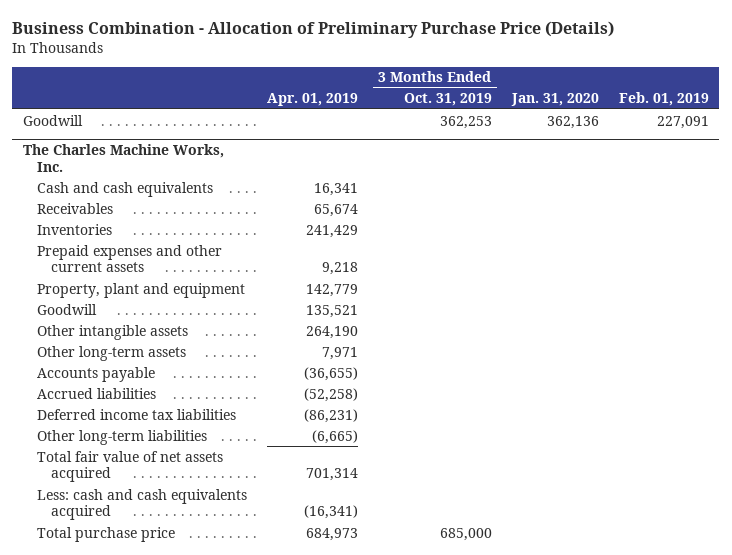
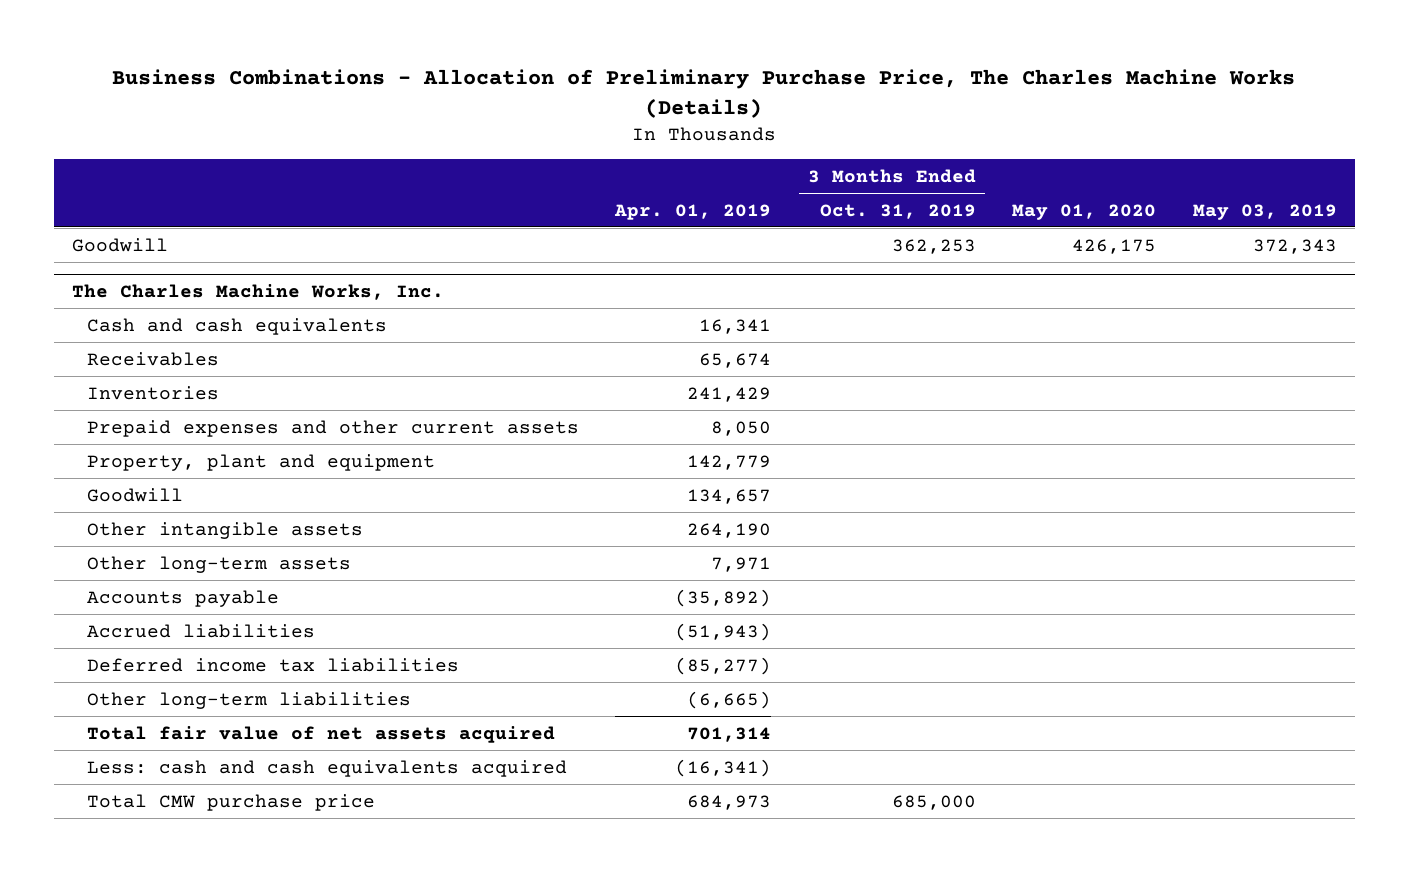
- Business Combination - Allocation of Preliminary Purchase Price (Details)
+ Business Combinations - Allocation of Preliminary Purchase Price, The Charles Machine Works (Details)
- | Apr. 01, 2019 | 3 Months Ended Oct. 31, 2019 | Jan. 31, 2020 | Feb. 01, 2019
+ | Apr. 01, 2019 | 3 Months Ended Oct. 31, 2019 | May 01, 2020 | May 03, 2019
@ The Charles Machine Works, Inc.
- Prepaid expenses and other current assets | 9,218 | | |
+ Prepaid expenses and other current assets | 8,050 | | |
- Goodwill | 135,521 | | |
+ Goodwill | 134,657 | | |
- Accounts payable | (36,655) | | |
- Accrued liabilities | (52,258) | | |
- Deferred income tax liabilities | (86,231) | | |
+ Accounts payable | (35,892) | | |
+ Accrued liabilities | (51,943) | | |
+ Deferred income tax liabilities | (85,277) | | |
- Total purchase price | 684,973 | 685,000 | |
+ Total CMW purchase price | 684,973 | 685,000 | |

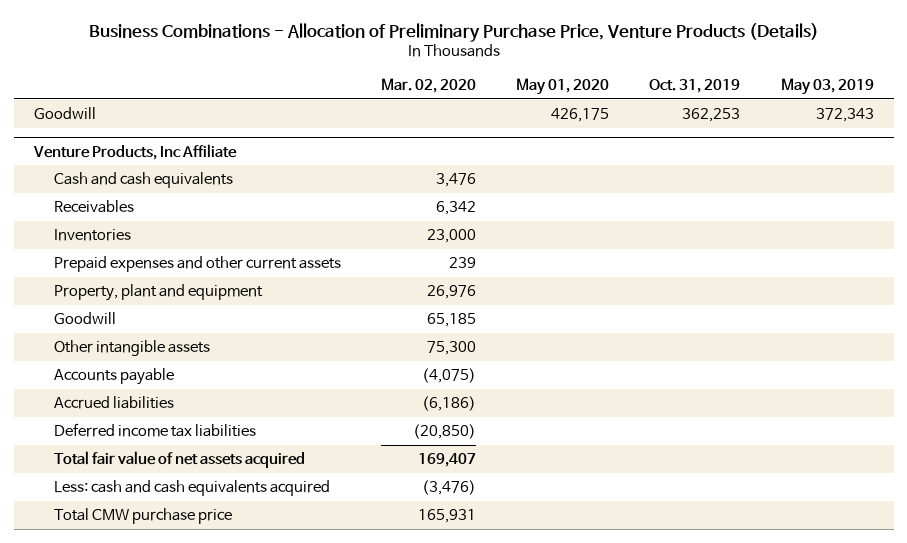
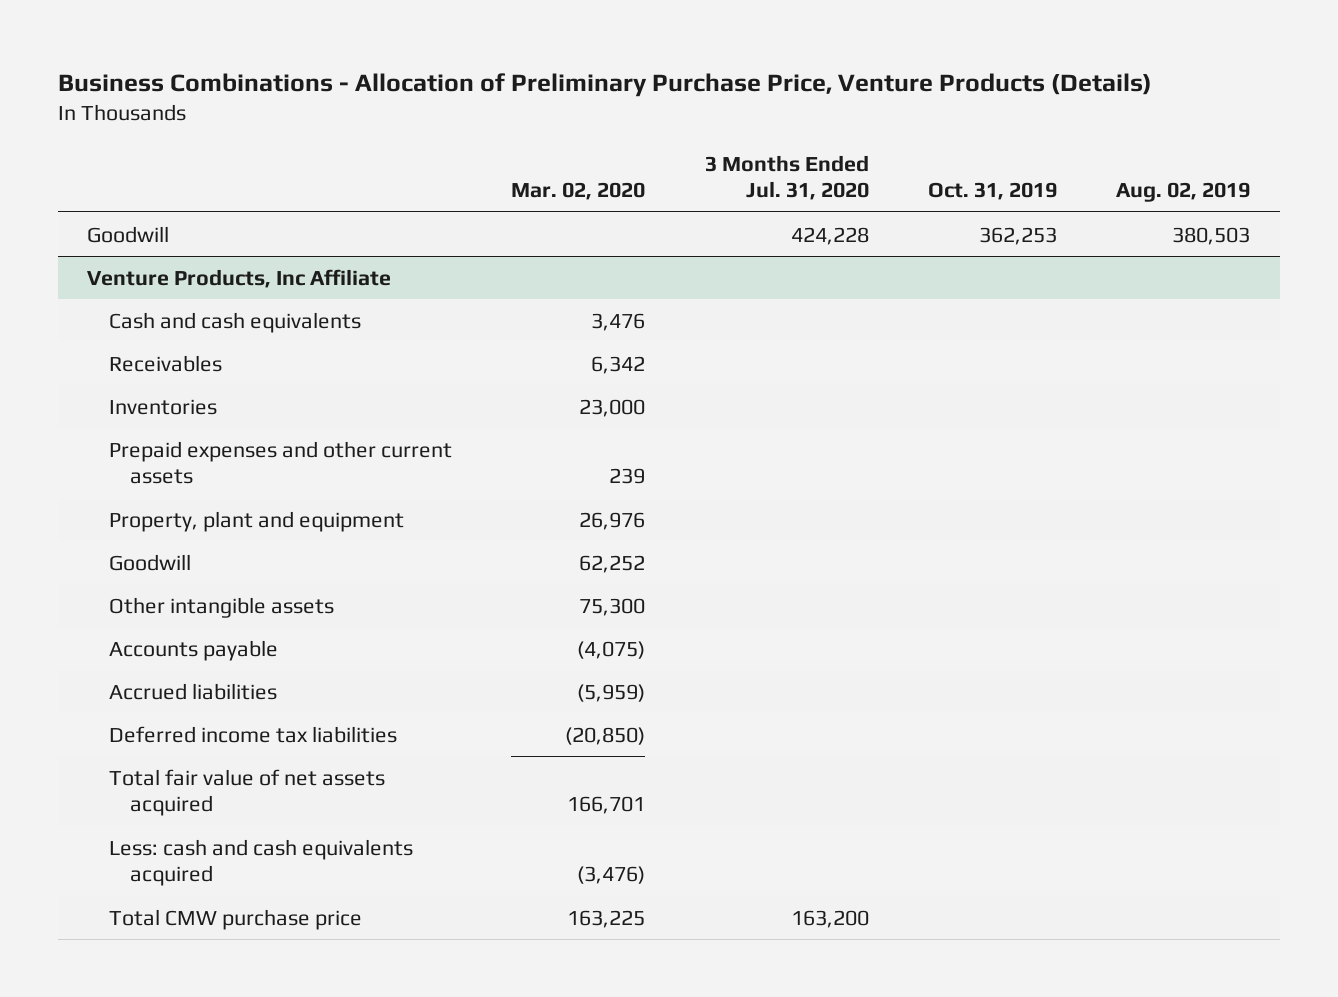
- | Mar. 02, 2020 | May 01, 2020 | Oct. 31, 2019 | May 03, 2019
+ | Mar. 02, 2020 | 3 Months Ended Jul. 31, 2020 | Oct. 31, 2019 | Aug. 02, 2019
@ Venture Products, Inc Affiliate
- Goodwill | 65,185 | | |
+ Goodwill | 62,252 | | |
- Accrued liabilities | (6,186) | | |
+ Accrued liabilities | (5,959) | | |
- Total fair value of net assets acquired | 169,407 | | |
+ Total fair value of net assets acquired | 166,701 | | |
- Total CMW purchase price | 165,931 | | |
+ Total CMW purchase price | 163,225 | 163,200 | |

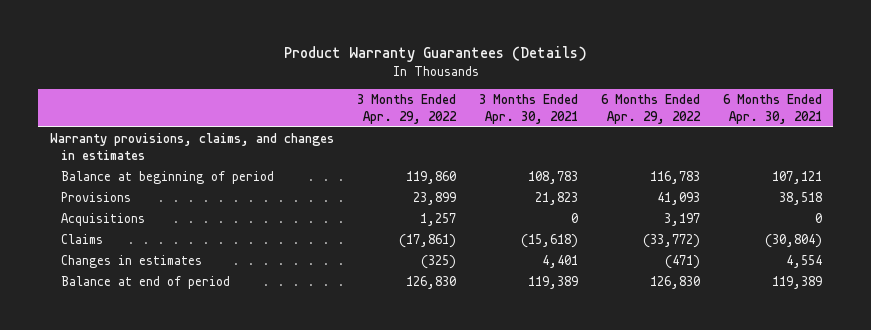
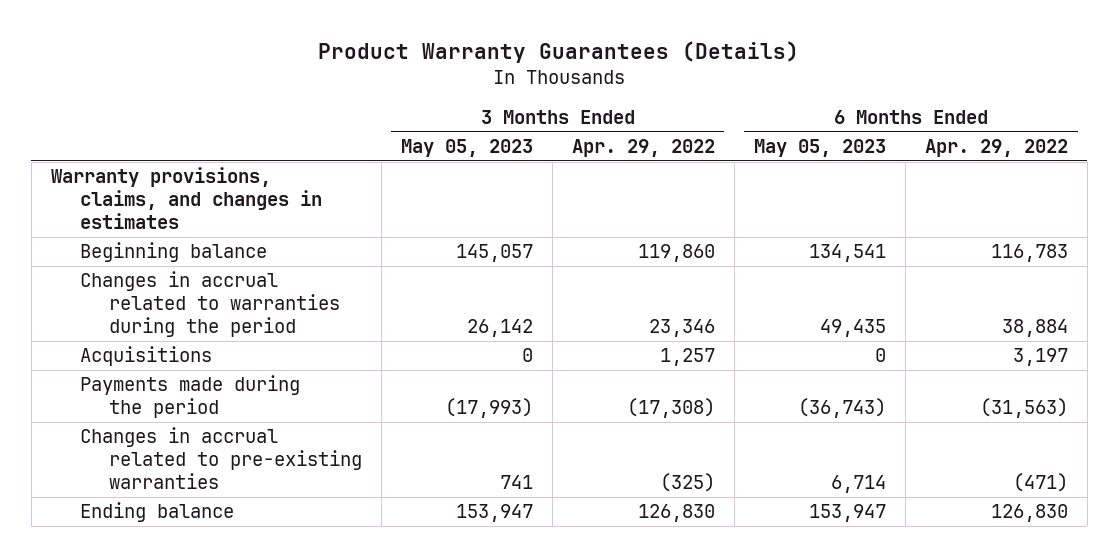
- | 3 Months Ended Apr. 29, 2022 | 3 Months Ended Apr. 30, 2021 | 6 Months Ended Apr. 29, 2022 | 6 Months Ended Apr. 30, 2021
+ | 3 Months Ended May 05, 2023 | 3 Months Ended Apr. 29, 2022 | 6 Months Ended May 05, 2023 | 6 Months Ended Apr. 29, 2022
- Balance at beginning of period | 119,860 | 108,783 | 116,783 | 107,121
- Provisions | 23,899 | 21,823 | 41,093 | 38,518
+ Beginning balance | 145,057 | 119,860 | 134,541 | 116,783
+ Changes in accrual related to warranties during the period | 26,142 | 23,346 | 49,435 | 38,884
- Claims | (17,861) | (15,618) | (33,772) | (30,804)
- Changes in estimates | (325) | 4,401 | (471) | 4,554
- Balance at end of period | 126,830 | 119,389 | 126,830 | 119,389
+ Payments made during the period | (17,993) | (17,308) | (36,743) | (31,563)
+ Changes in accrual related to pre-existing warranties | 741 | (325) | 6,714 | (471)
+ Ending balance | 153,947 | 126,830 | 153,947 | 126,830

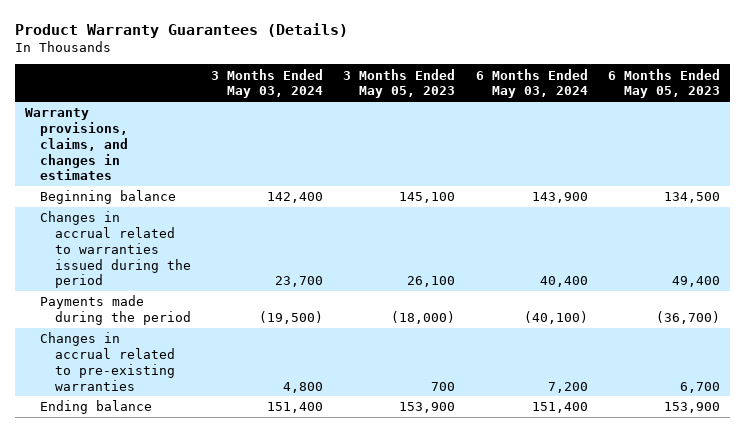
- | 3 Months Ended May 05, 2023 | 3 Months Ended Apr. 29, 2022 | 6 Months Ended May 05, 2023 | 6 Months Ended Apr. 29, 2022
+ | 3 Months Ended May 03, 2024 | 3 Months Ended May 05, 2023 | 6 Months Ended May 03, 2024 | 6 Months Ended May 05, 2023
- Beginning balance | 145,057 | 119,860 | 134,541 | 116,783
- Changes in accrual related to warranties during the period | 26,142 | 23,346 | 49,435 | 38,884
- Acquisitions | 0 | 1,257 | 0 | 3,197
- Payments made during the period | (17,993) | (17,308) | (36,743) | (31,563)
- Changes in accrual related to pre-existing warranties | 741 | (325) | 6,714 | (471)
- Ending balance | 153,947 | 126,830 | 153,947 | 126,830
+ Beginning balance | 142,400 | 145,100 | 143,900 | 134,500
+ Changes in accrual related to warranties issued during the period | 23,700 | 26,100 | 40,400 | 49,400
+ Payments made during the period | (19,500) | (18,000) | (40,100) | (36,700)
+ Changes in accrual related to pre-existing warranties | 4,800 | 700 | 7,200 | 6,700
+ Ending balance | 151,400 | 153,900 | 151,400 | 153,900

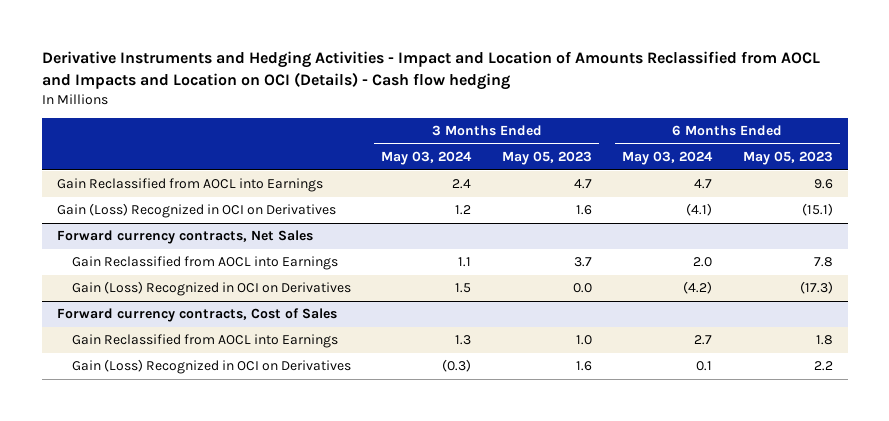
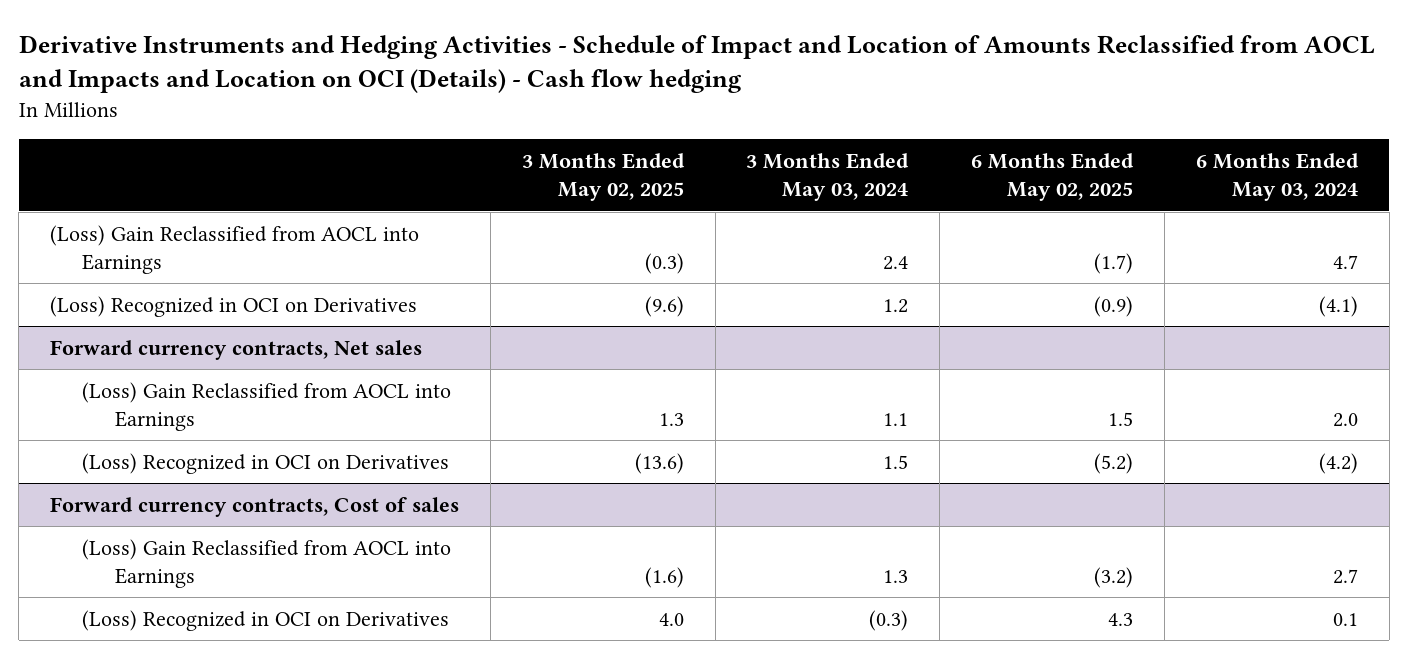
- Derivative Instruments and Hedging Activities - Impact and Location of Amounts Reclassified from AOCL and Impacts and Location on OCI (Details) - Cash flow hedging
+ Derivative Instruments and Hedging Activities - Schedule of Impact and Location of Amounts Reclassified from AOCL and Impacts and Location on OCI (Details) - Cash flow hedging
- | 3 Months Ended May 03, 2024 | 3 Months Ended May 05, 2023 | 6 Months Ended May 03, 2024 | 6 Months Ended May 05, 2023
+ | 3 Months Ended May 02, 2025 | 3 Months Ended May 03, 2024 | 6 Months Ended May 02, 2025 | 6 Months Ended May 03, 2024
- Gain Reclassified from AOCL into Earnings | 2.4 | 4.7 | 4.7 | 9.6
- Gain (Loss) Recognized in OCI on Derivatives | 1.2 | 1.6 | (4.1) | (15.1)
- Forward currency contracts, Net Sales
- Gain Reclassified from AOCL into Earnings | 1.1 | 3.7 | 2.0 | 7.8
- Gain (Loss) Recognized in OCI on Derivatives | 1.5 | 0.0 | (4.2) | (17.3)
- Forward currency contracts, Cost of Sales
- Gain Reclassified from AOCL into Earnings | 1.3 | 1.0 | 2.7 | 1.8
- Gain (Loss) Recognized in OCI on Derivatives | (0.3) | 1.6 | 0.1 | 2.2
+ (Loss) Gain Reclassified from AOCL into Earnings | (0.3) | 2.4 | (1.7) | 4.7
+ (Loss) Recognized in OCI on Derivatives | (9.6) | 1.2 | (0.9) | (4.1)
+ Forward currency contracts, Net sales
+ (Loss) Gain Reclassified from AOCL into Earnings | 1.3 | 1.1 | 1.5 | 2.0
+ (Loss) Recognized in OCI on Derivatives | (13.6) | 1.5 | (5.2) | (4.2)
+ Forward currency contracts, Cost of sales
+ (Loss) Gain Reclassified from AOCL into Earnings | (1.6) | 1.3 | (3.2) | 2.7
+ (Loss) Recognized in OCI on Derivatives | 4.0 | (0.3) | 4.3 | 0.1

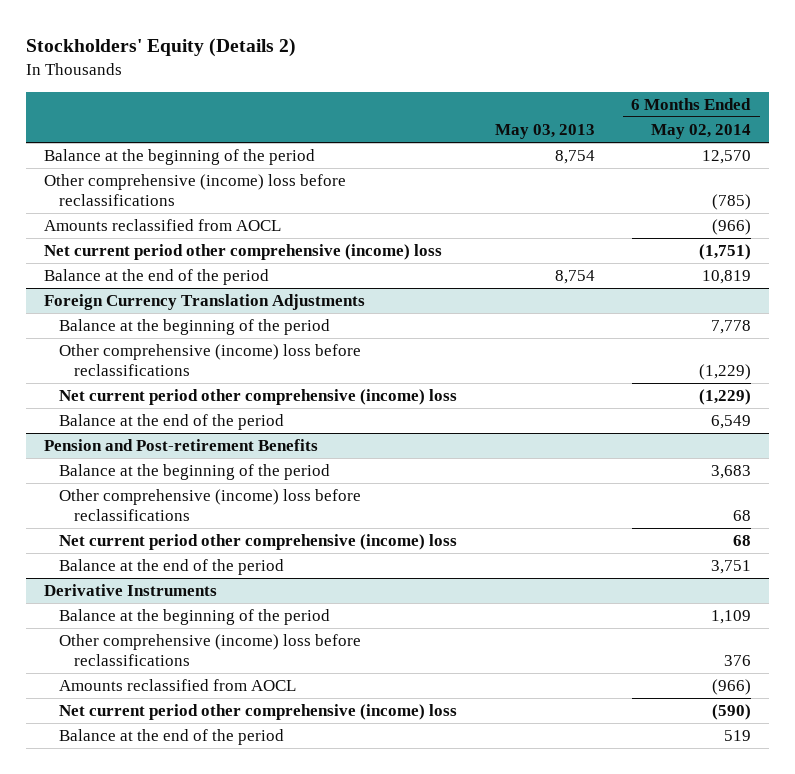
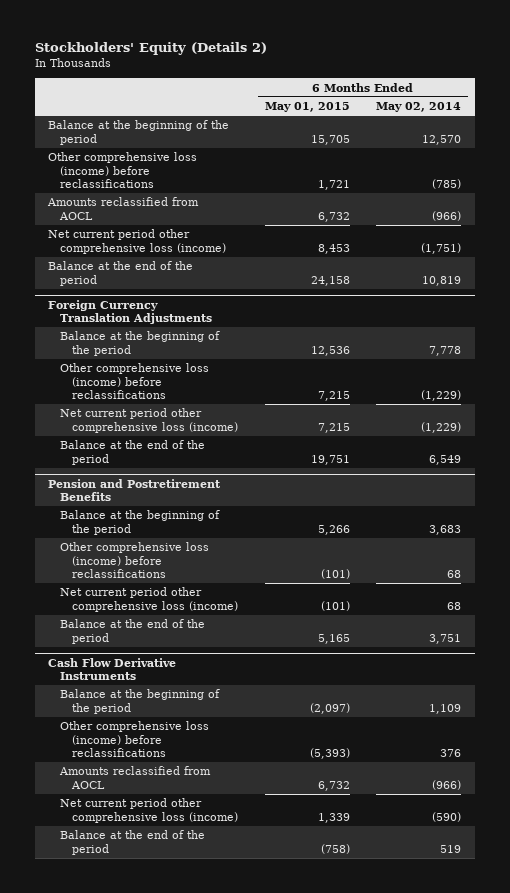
- | May 03, 2013 | 6 Months Ended May 02, 2014
+ | 6 Months Ended May 01, 2015 | 6 Months Ended May 02, 2014
- Other comprehensive (income) loss before reclassifications | | (785)
+ Other comprehensive loss (income) before reclassifications | 1,721 | (785)
- Net current period other comprehensive (income) loss | | (1,751)
+ Net current period other comprehensive loss (income) | 8,453 | (1,751)
@ Foreign Currency Translation Adjustments
- Other comprehensive (income) loss before reclassifications | | (1,229)
- Net current period other comprehensive (income) loss | | (1,229)
+ Other comprehensive loss (income) before reclassifications | 7,215 | (1,229)
+ Net current period other comprehensive loss (income) | 7,215 | (1,229)
- Pension and Post-retirement Benefits
+ Pension and Postretirement Benefits
- Other comprehensive (income) loss before reclassifications | | 68
- Net current period other comprehensive (income) loss | | 68
+ Other comprehensive loss (income) before reclassifications | (101) | 68
+ Net current period other comprehensive loss (income) | (101) | 68
- Derivative Instruments
+ Cash Flow Derivative Instruments
- Other comprehensive (income) loss before reclassifications | | 376
+ Other comprehensive loss (income) before reclassifications | (5,393) | 376
- Net current period other comprehensive (income) loss | | (590)
+ Net current period other comprehensive loss (income) | 1,339 | (590)

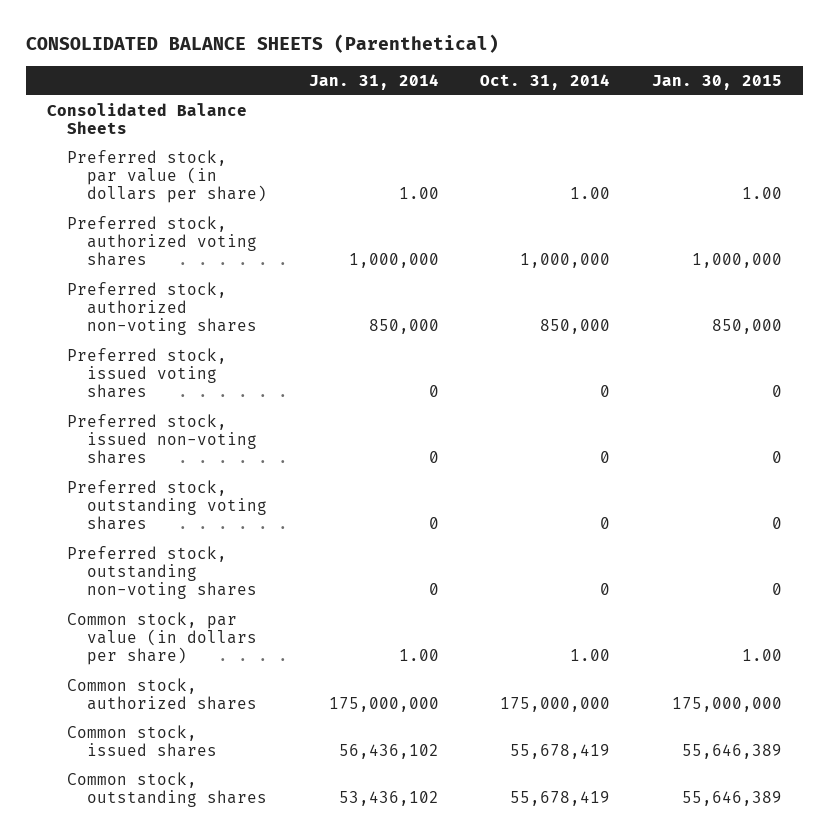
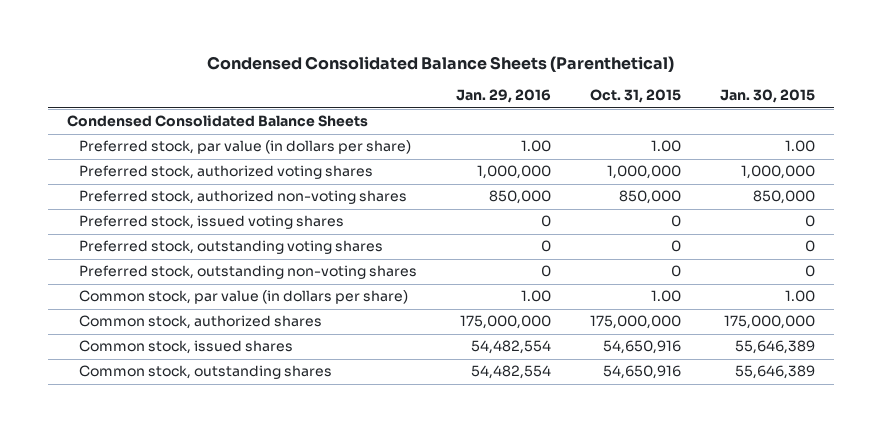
- CONSOLIDATED BALANCE SHEETS (Parenthetical)
+ Condensed Consolidated Balance Sheets (Parenthetical)
- | Jan. 31, 2014 | Oct. 31, 2014 | Jan. 30, 2015
+ | Jan. 29, 2016 | Oct. 31, 2015 | Jan. 30, 2015
- Consolidated Balance Sheets
+ Condensed Consolidated Balance Sheets
- Preferred stock, issued non-voting shares | 0 | 0 | 0

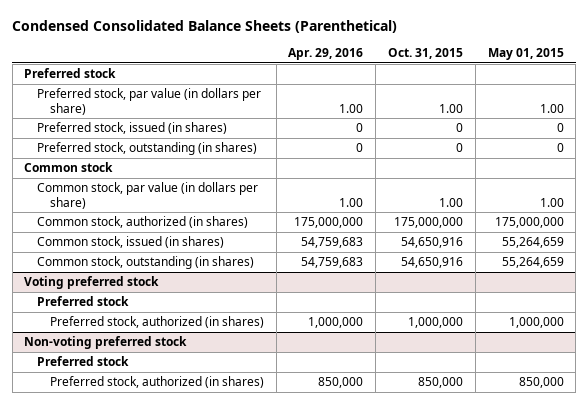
- | Jan. 29, 2016 | Oct. 31, 2015 | Jan. 30, 2015
+ | Apr. 29, 2016 | Oct. 31, 2015 | May 01, 2015
- Condensed Consolidated Balance Sheets
+ Preferred stock
- Preferred stock, authorized voting shares | 1,000,000 | 1,000,000 | 1,000,000
- Preferred stock, authorized non-voting shares | 850,000 | 850,000 | 850,000
- Preferred stock, issued voting shares | 0 | 0 | 0
- Preferred stock, outstanding voting shares | 0 | 0 | 0
- Preferred stock, outstanding non-voting shares | 0 | 0 | 0
+ Preferred stock, issued (in shares) | 0 | 0 | 0
+ Preferred stock, outstanding (in shares) | 0 | 0 | 0
+ Common stock
- Common stock, authorized shares | 175,000,000 | 175,000,000 | 175,000,000
- Common stock, issued shares | 54,482,554 | 54,650,916 | 55,646,389
- Common stock, outstanding shares | 54,482,554 | 54,650,916 | 55,646,389
+ Common stock, authorized (in shares) | 175,000,000 | 175,000,000 | 175,000,000
+ Common stock, issued (in shares) | 54,759,683 | 54,650,916 | 55,264,659
+ Common stock, outstanding (in shares) | 54,759,683 | 54,650,916 | 55,264,659
+ Voting preferred stock
+ Preferred stock
+ Preferred stock, authorized (in shares) | 1,000,000 | 1,000,000 | 1,000,000
+ Non-voting preferred stock
+ Preferred stock
+ Preferred stock, authorized (in shares) | 850,000 | 850,000 | 850,000

